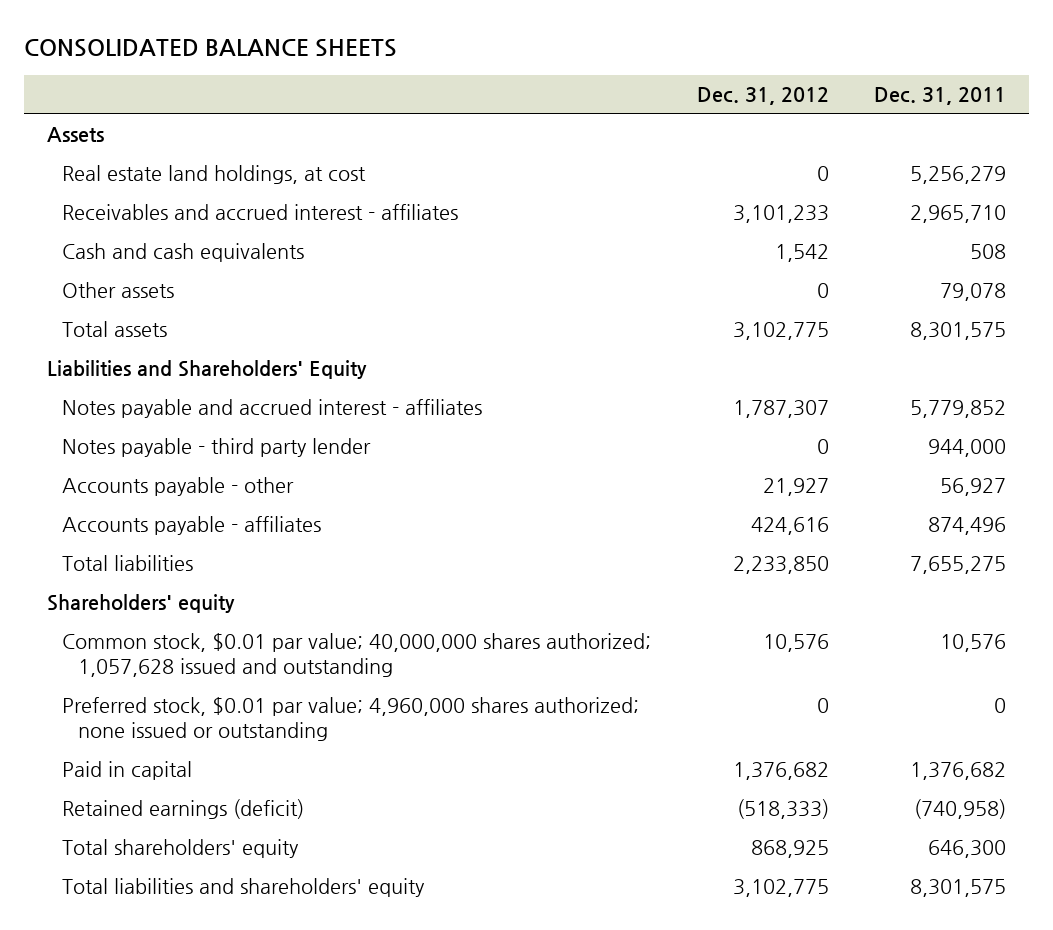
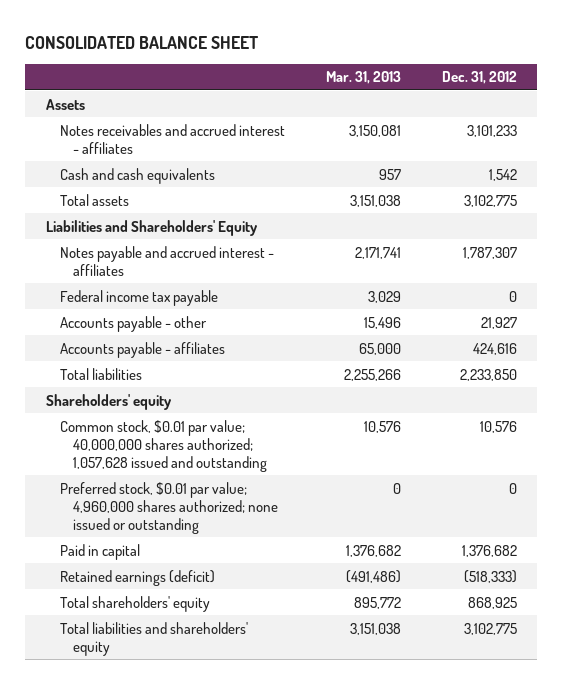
- CONSOLIDATED BALANCE SHEETS
+ CONSOLIDATED BALANCE SHEET
- | Dec. 31, 2012 | Dec. 31, 2011
+ | Mar. 31, 2013 | Dec. 31, 2012
- Real estate land holdings, at cost | 0 | 5,256,279
- Receivables and accrued interest - affiliates | 3,101,233 | 2,965,710
+ Notes receivables and accrued interest - affiliates | 3,150,081 | 3,101,233
- Other assets | 0 | 79,078
- Notes payable - third party lender | 0 | 944,000
+ Federal income tax payable | 3,029 | 0

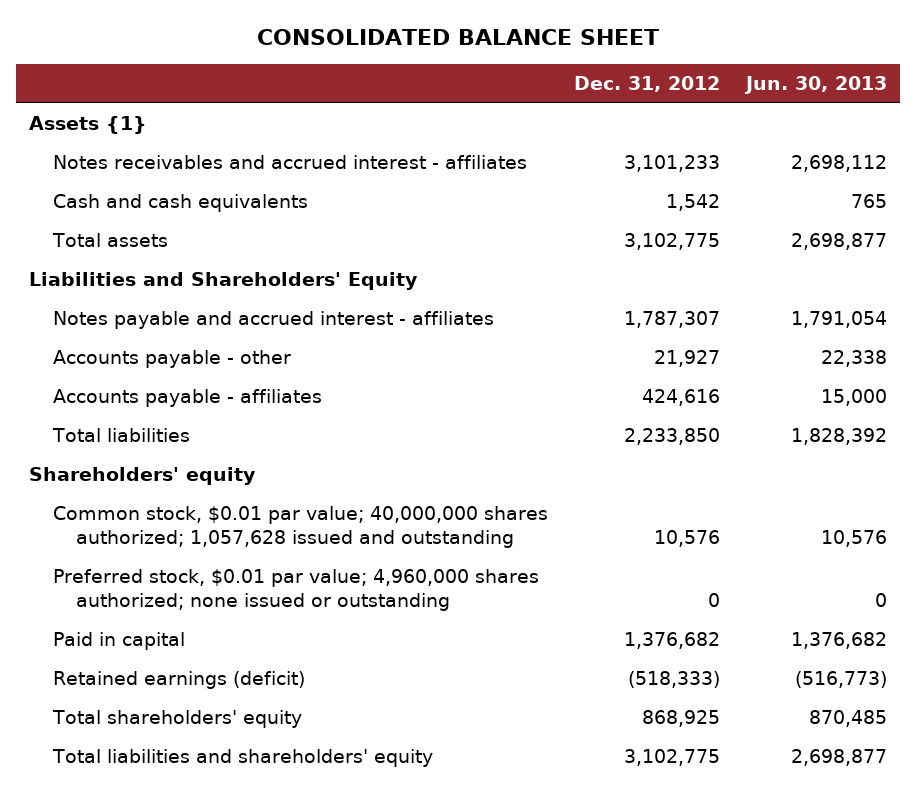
- | Mar. 31, 2013 | Dec. 31, 2012
+ | Dec. 31, 2012 | Jun. 30, 2013
- Assets
+ Assets {1}
- Federal income tax payable | 3,029 | 0

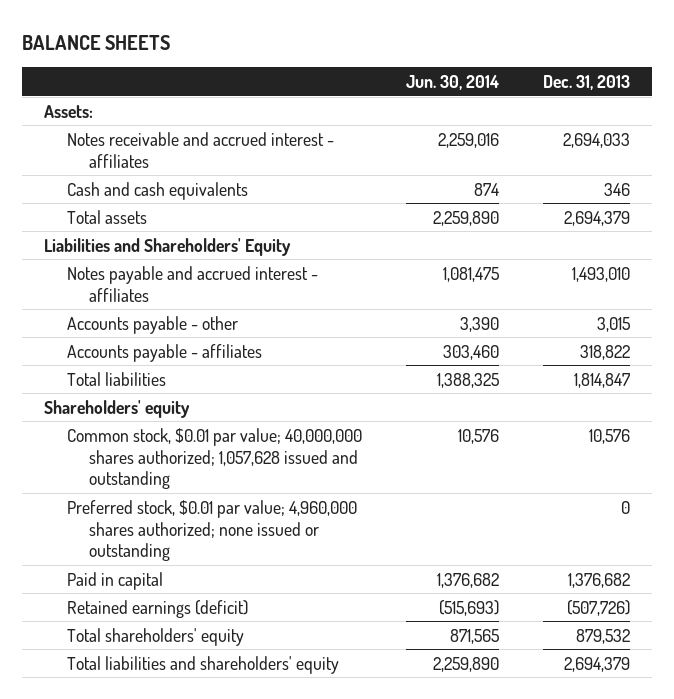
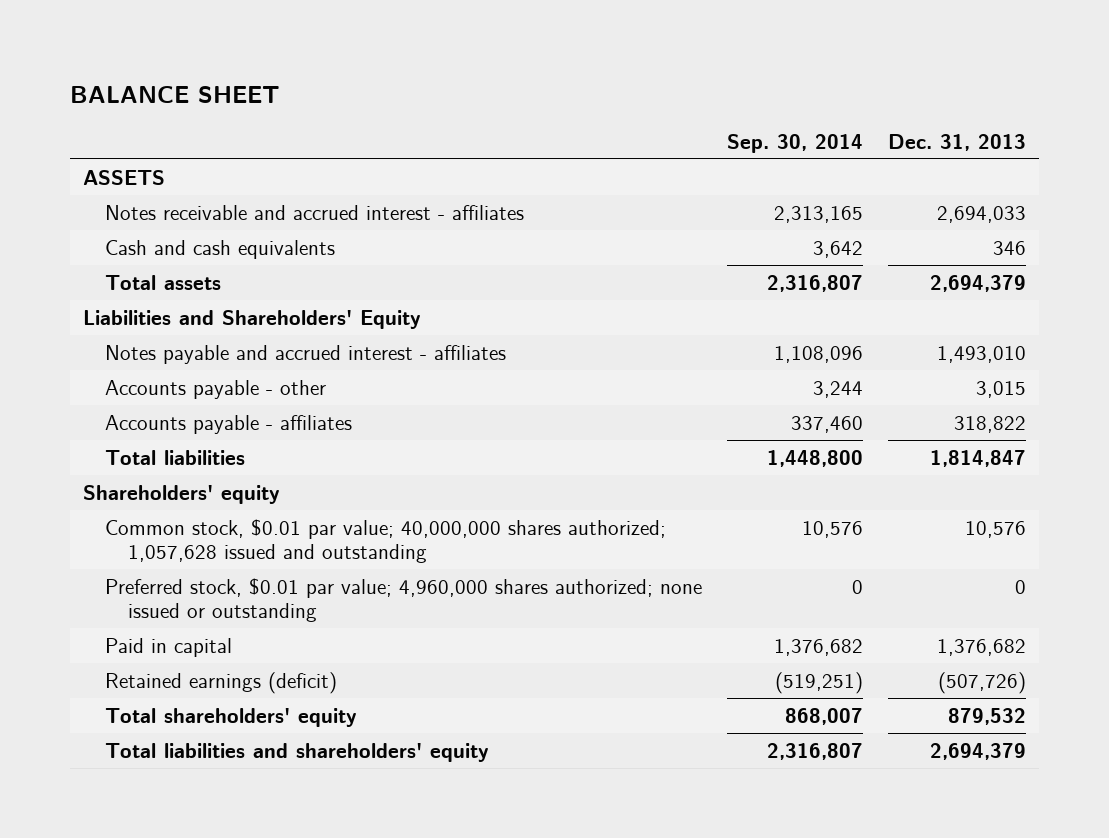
- BALANCE SHEETS
+ BALANCE SHEET
- | Jun. 30, 2014 | Dec. 31, 2013
+ | Sep. 30, 2014 | Dec. 31, 2013
- Assets:
+ ASSETS

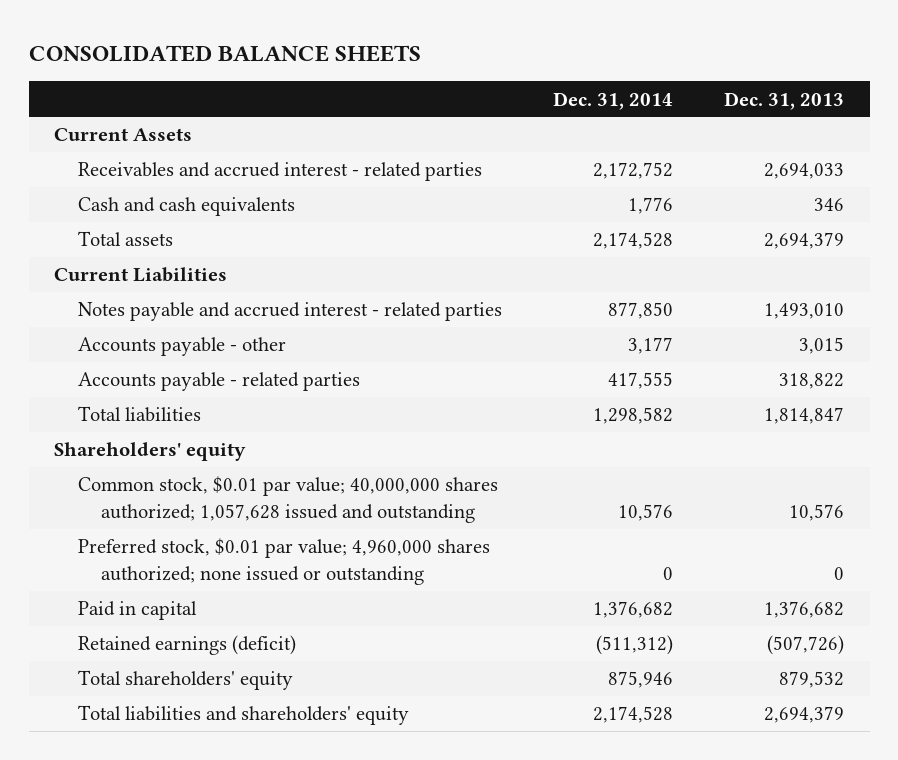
- BALANCE SHEET
+ CONSOLIDATED BALANCE SHEETS
- | Sep. 30, 2014 | Dec. 31, 2013
+ | Dec. 31, 2014 | Dec. 31, 2013
- ASSETS
- Notes receivable and accrued interest - affiliates | 2,313,165 | 2,694,033
+ Current Assets
+ Receivables and accrued interest - related parties | 2,172,752 | 2,694,033
- Liabilities and Shareholders' Equity
- Notes payable and accrued interest - affiliates | 1,108,096 | 1,493,010
+ Current Liabilities
+ Notes payable and accrued interest - related parties | 877,850 | 1,493,010
- Accounts payable - affiliates | 337,460 | 318,822
+ Accounts payable - related parties | 417,555 | 318,822

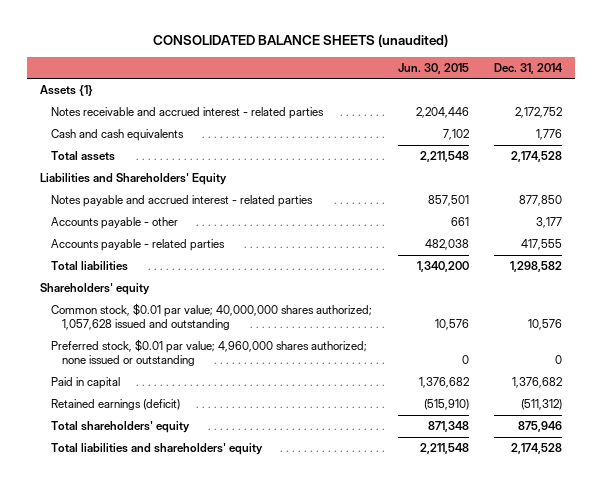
- CONSOLIDATED BALANCE SHEETS
+ CONSOLIDATED BALANCE SHEETS (unaudited)
- | Dec. 31, 2014 | Dec. 31, 2013
+ | Jun. 30, 2015 | Dec. 31, 2014
- Current Assets
- Receivables and accrued interest - related parties | 2,172,752 | 2,694,033
+ Assets {1}
+ Notes receivable and accrued interest - related parties | 2,204,446 | 2,172,752
- Current Liabilities
+ Liabilities and Shareholders' Equity

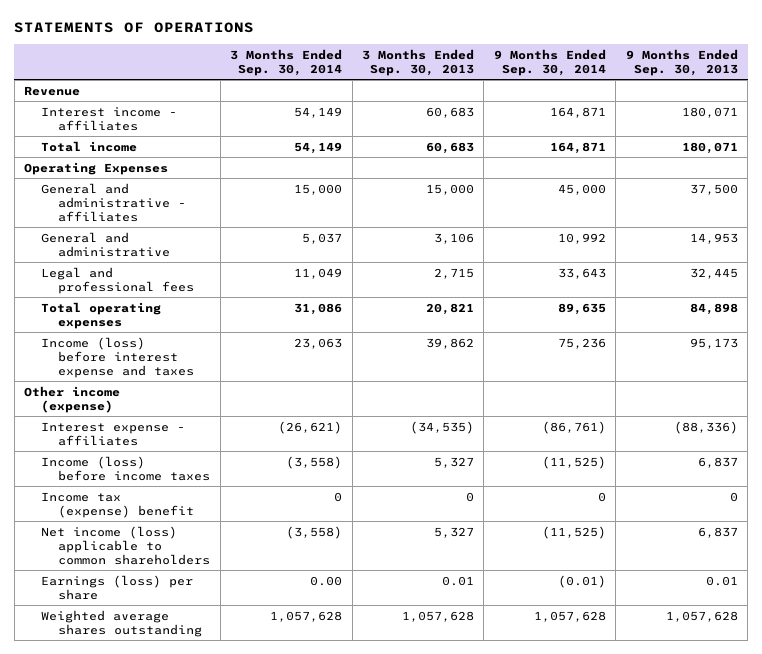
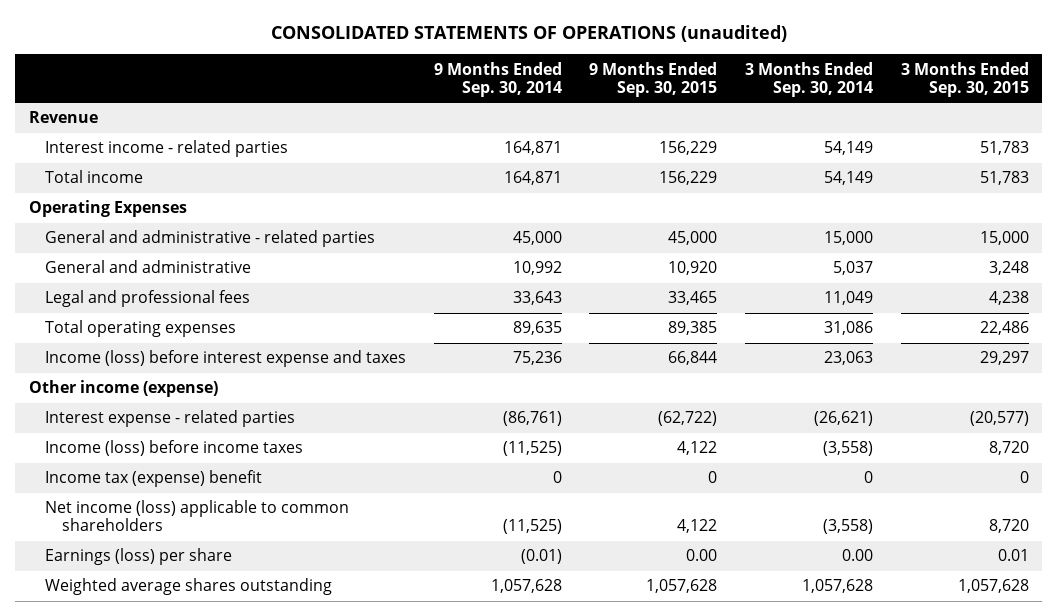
- STATEMENTS OF OPERATIONS
+ CONSOLIDATED STATEMENTS OF OPERATIONS (unaudited)
- | 3 Months Ended Sep. 30, 2014 | 3 Months Ended Sep. 30, 2013 | 9 Months Ended Sep. 30, 2014 | 9 Months Ended Sep. 30, 2013
+ | 9 Months Ended Sep. 30, 2014 | 9 Months Ended Sep. 30, 2015 | 3 Months Ended Sep. 30, 2014 | 3 Months Ended Sep. 30, 2015
- Interest income - affiliates | 54,149 | 60,683 | 164,871 | 180,071
+ Interest income - related parties | 164,871 | 156,229 | 54,149 | 51,783
- General and administrative - affiliates | 15,000 | 15,000 | 45,000 | 37,500
+ General and administrative - related parties | 45,000 | 45,000 | 15,000 | 15,000
- Interest expense - affiliates | (26,621) | (34,535) | (86,761) | (88,336)
+ Interest expense - related parties | (86,761) | (62,722) | (26,621) | (20,577)

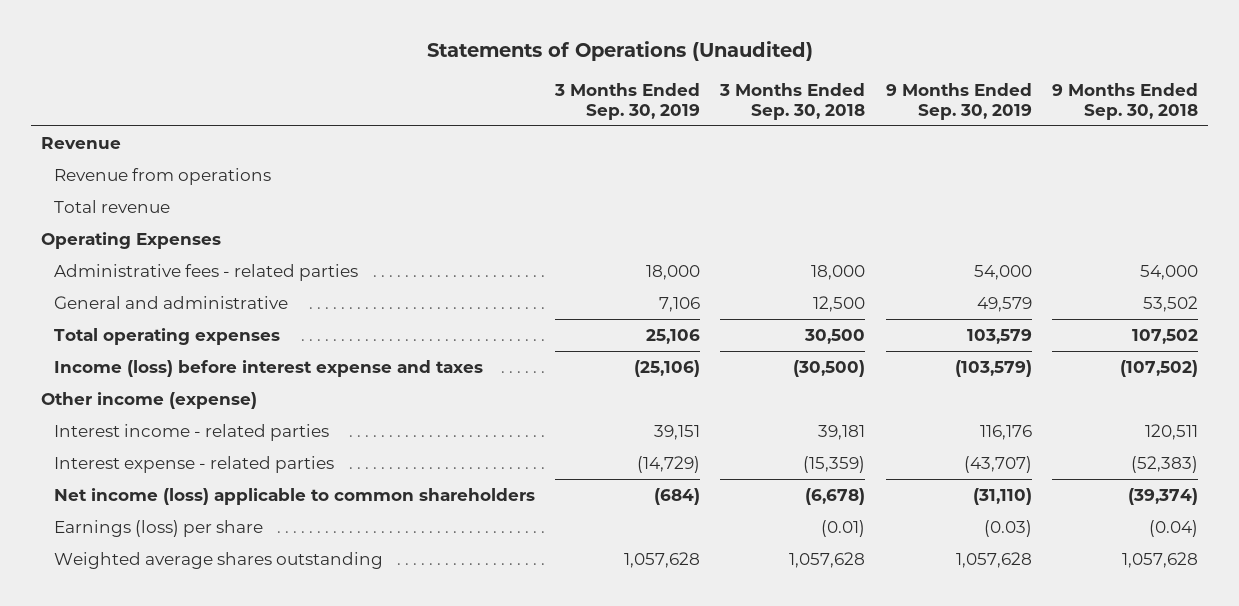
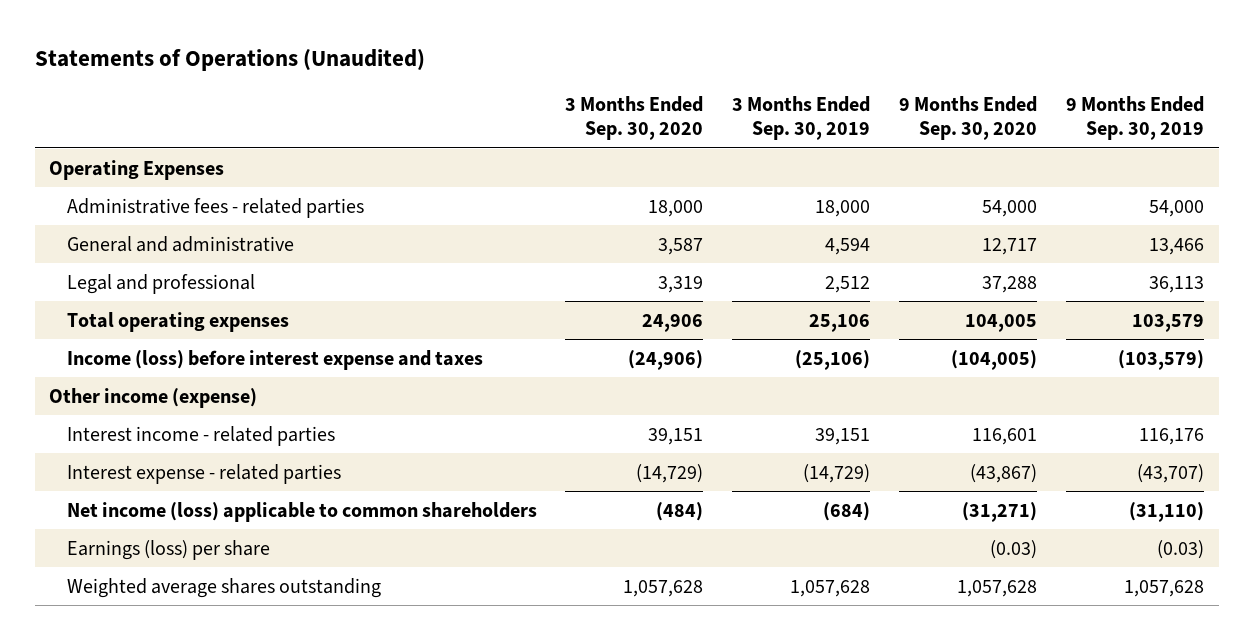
- | 3 Months Ended Sep. 30, 2019 | 3 Months Ended Sep. 30, 2018 | 9 Months Ended Sep. 30, 2019 | 9 Months Ended Sep. 30, 2018
+ | 3 Months Ended Sep. 30, 2020 | 3 Months Ended Sep. 30, 2019 | 9 Months Ended Sep. 30, 2020 | 9 Months Ended Sep. 30, 2019
- Revenue
- Revenue from operations
- Total revenue
- General and administrative | 7,106 | 12,500 | 49,579 | 53,502
+ General and administrative | 3,587 | 4,594 | 12,717 | 13,466
+ Legal and professional | 3,319 | 2,512 | 37,288 | 36,113

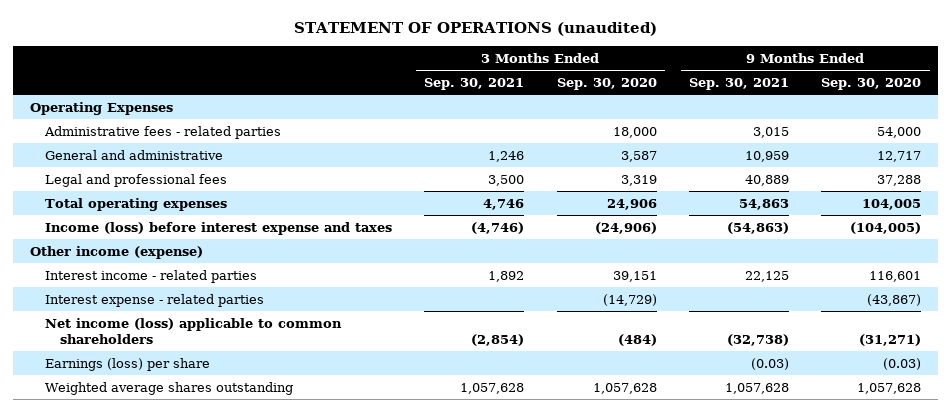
- Statements of Operations (Unaudited)
+ STATEMENT OF OPERATIONS (unaudited)
- | 3 Months Ended Sep. 30, 2020 | 3 Months Ended Sep. 30, 2019 | 9 Months Ended Sep. 30, 2020 | 9 Months Ended Sep. 30, 2019
+ | 3 Months Ended Sep. 30, 2021 | 3 Months Ended Sep. 30, 2020 | 9 Months Ended Sep. 30, 2021 | 9 Months Ended Sep. 30, 2020
- Legal and professional | 3,319 | 2,512 | 37,288 | 36,113
+ Legal and professional fees | 3,500 | 3,319 | 40,889 | 37,288

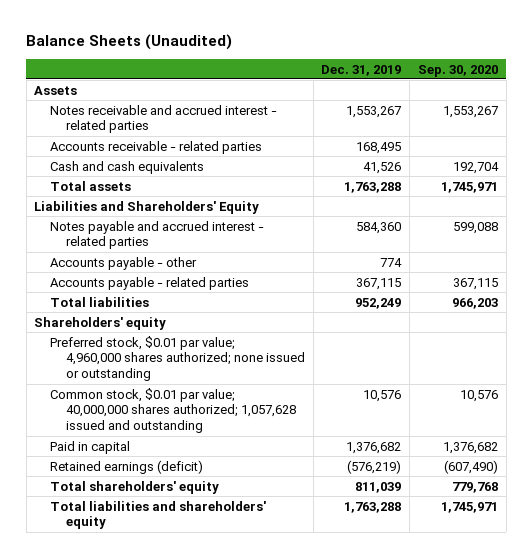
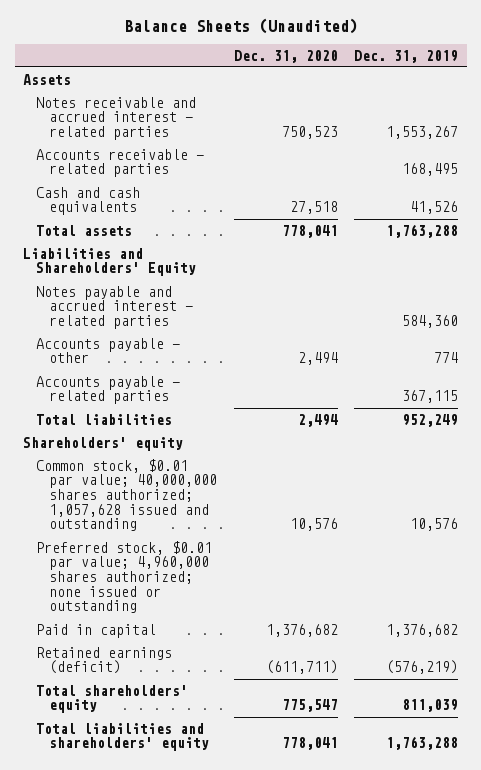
- | Dec. 31, 2019 | Sep. 30, 2020
+ | Dec. 31, 2020 | Dec. 31, 2019
moved down: Preferred stock, $0.01 par value; 4,960,000 shares authorized; none issued or outstanding

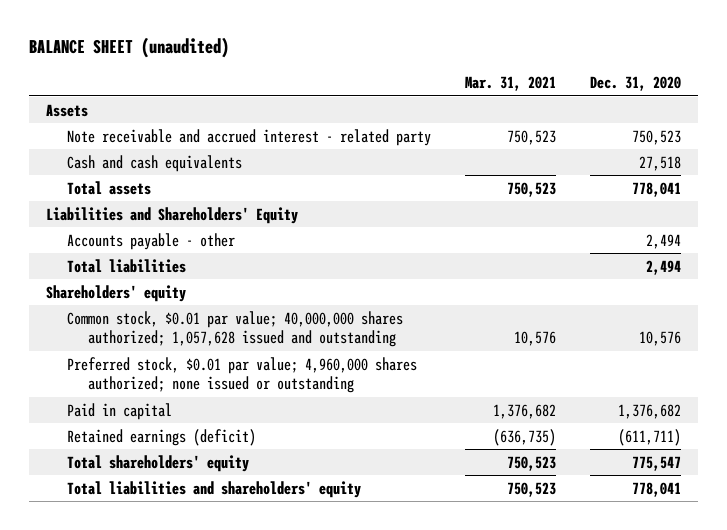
- Balance Sheets (Unaudited)
+ BALANCE SHEET (unaudited)
- | Dec. 31, 2020 | Dec. 31, 2019
+ | Mar. 31, 2021 | Dec. 31, 2020
- Notes receivable and accrued interest - related parties | 750,523 | 1,553,267
- Accounts receivable - related parties | | 168,495
+ Note receivable and accrued interest - related party | 750,523 | 750,523
- Notes payable and accrued interest - related parties | | 584,360
- Accounts payable - related parties | | 367,115

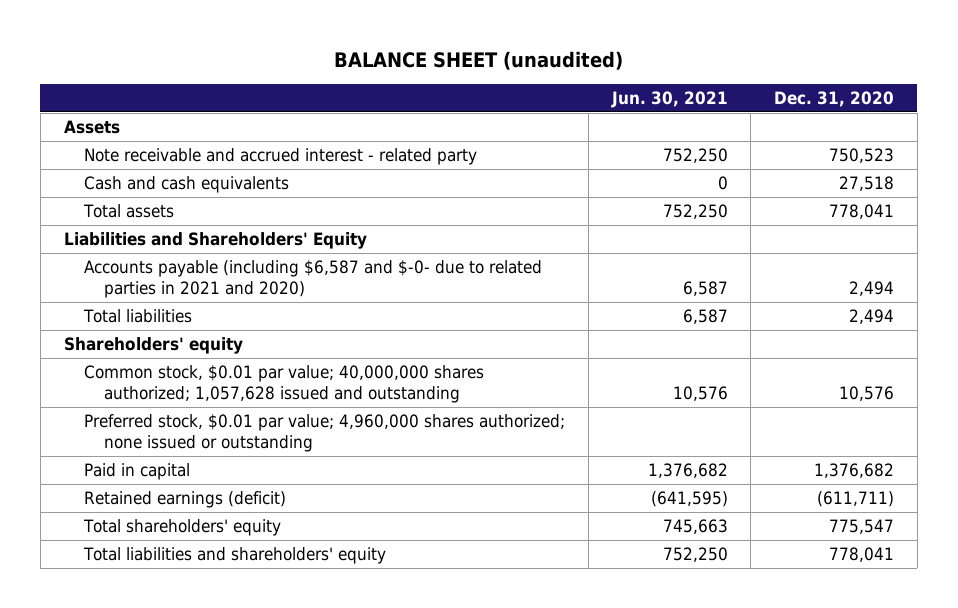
- | Mar. 31, 2021 | Dec. 31, 2020
+ | Jun. 30, 2021 | Dec. 31, 2020
- Accounts payable - other | | 2,494
+ Accounts payable (including $6,587 and $-0- due to related parties in 2021 and 2020) | 6,587 | 2,494

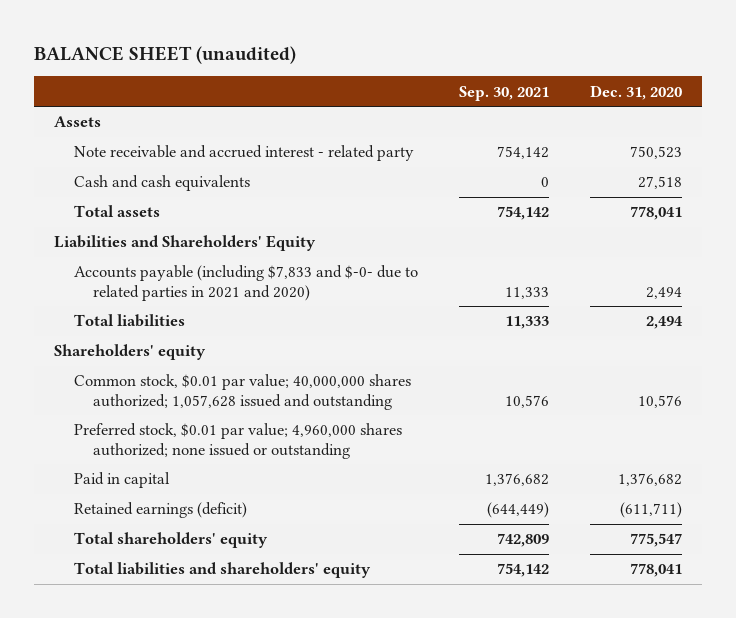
- | Jun. 30, 2021 | Dec. 31, 2020
+ | Sep. 30, 2021 | Dec. 31, 2020
- Accounts payable (including $6,587 and $-0- due to related parties in 2021 and 2020) | 6,587 | 2,494
+ Accounts payable (including $7,833 and $-0- due to related parties in 2021 and 2020) | 11,333 | 2,494

